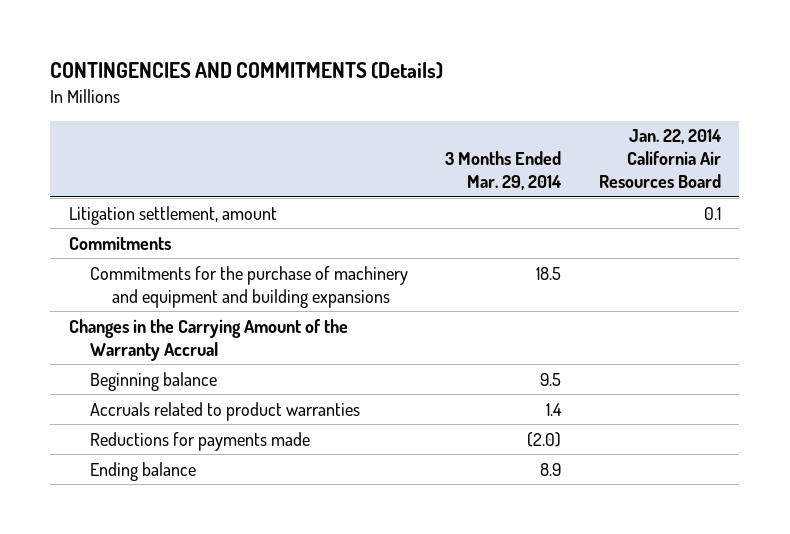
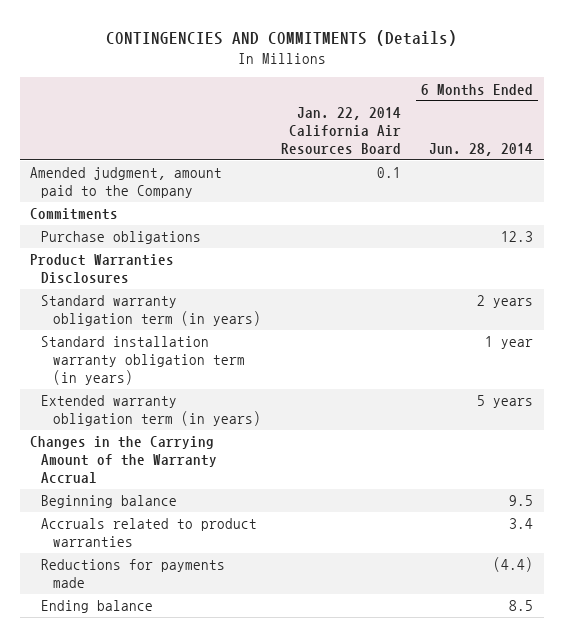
- | 3 Months Ended Mar. 29, 2014 | Jan. 22, 2014 California Air Resources Board
+ | Jan. 22, 2014 California Air Resources Board | 6 Months Ended Jun. 28, 2014
- Litigation settlement, amount | | 0.1
+ Amended judgment, amount paid to the Company | 0.1 |
- Commitments for the purchase of machinery and equipment and building expansions | 18.5 |
+ Purchase obligations | | 12.3
+ Product Warranties Disclosures
+ Standard warranty obligation term (in years) | | 2 years
+ Standard installation warranty obligation term (in years) | | 1 year
+ Extended warranty obligation term (in years) | | 5 years

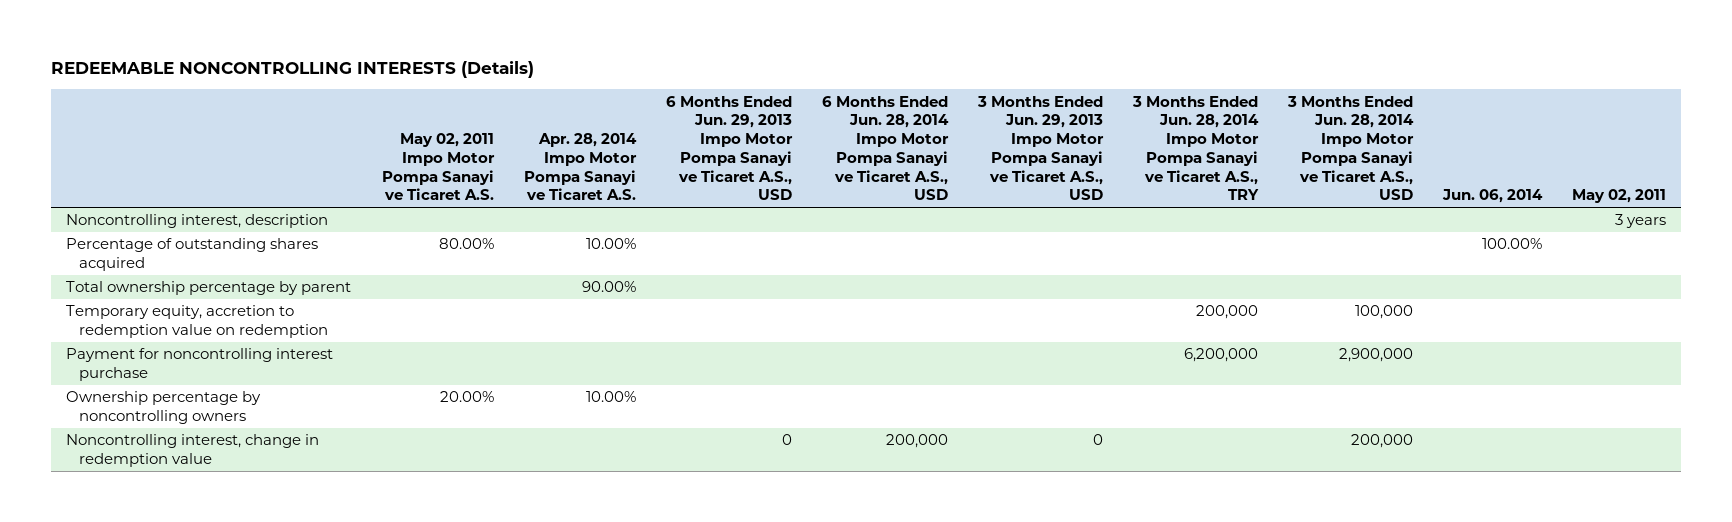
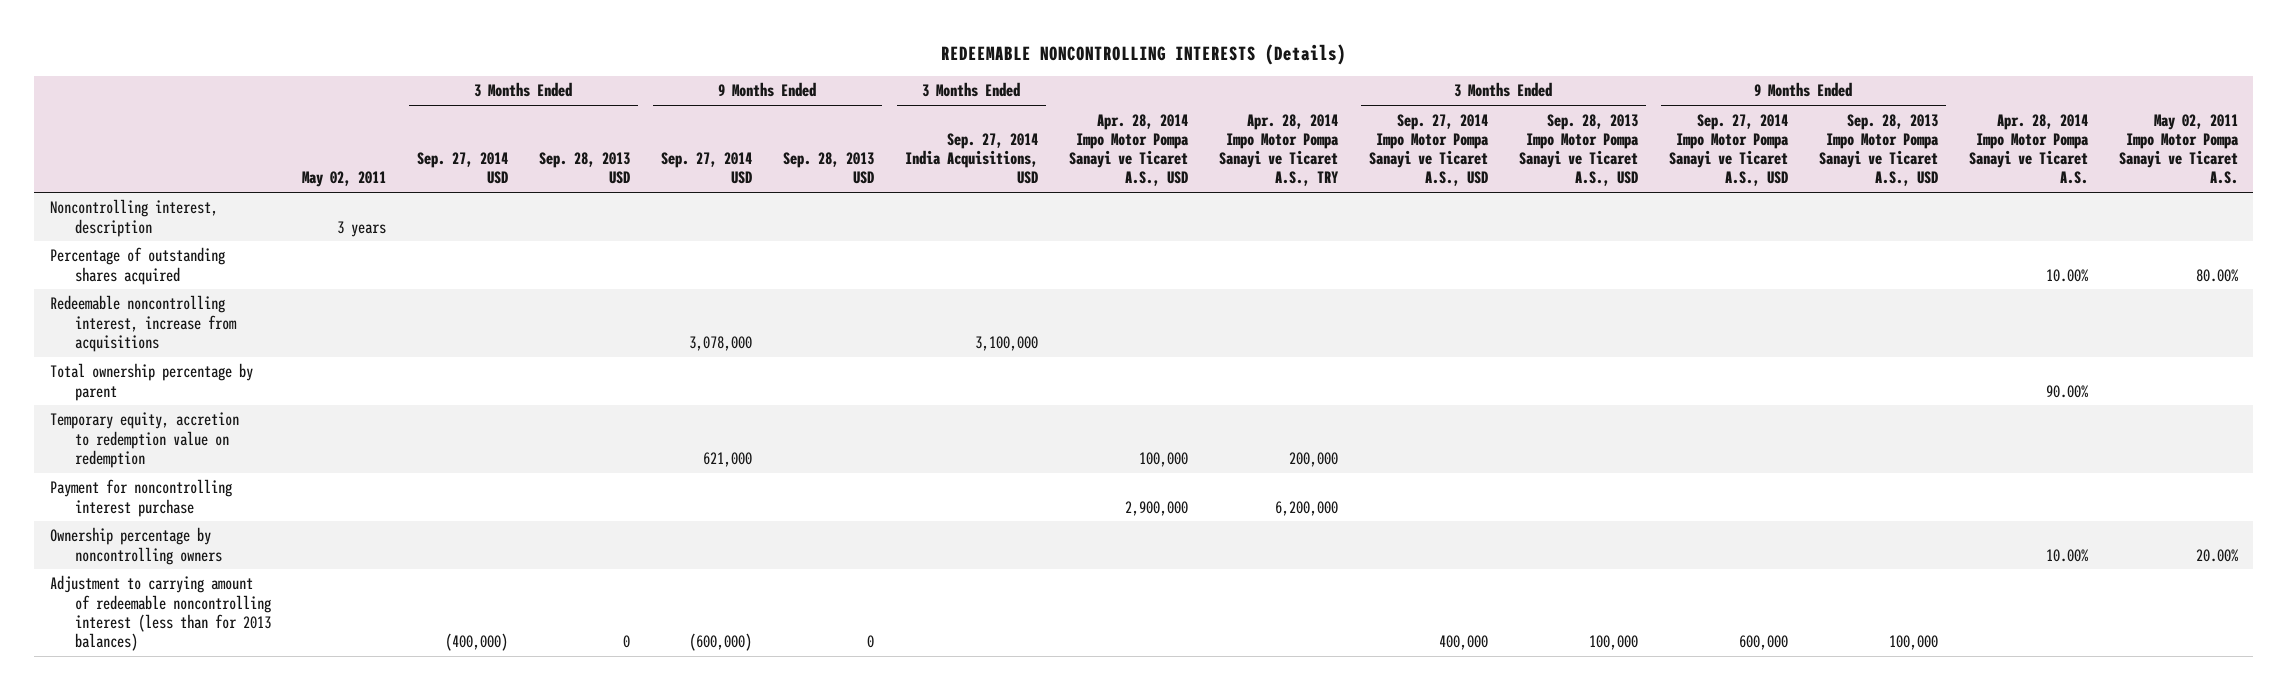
- | May 02, 2011 Impo Motor Pompa Sanayi ve Ticaret A.S. | Apr. 28, 2014 Impo Motor Pompa Sanayi ve Ticaret A.S. | 6 Months Ended Jun. 29, 2013 Impo Motor Pompa Sanayi ve Ticaret A.S., USD | 6 Months Ended Jun. 28, 2014 Impo Motor Pompa Sanayi ve Ticaret A.S., USD | 3 Months Ended Jun. 29, 2013 Impo Motor Pompa Sanayi ve Ticaret A.S., USD | 3 Months Ended Jun. 28, 2014 Impo Motor Pompa Sanayi ve Ticaret A.S., TRY | 3 Months Ended Jun. 28, 2014 Impo Motor Pompa Sanayi ve Ticaret A.S., USD | Jun. 06, 2014 | May 02, 2011
+ | May 02, 2011 | 3 Months Ended Sep. 27, 2014 USD | 3 Months Ended Sep. 28, 2013 USD | 9 Months Ended Sep. 27, 2014 USD | 9 Months Ended Sep. 28, 2013 USD | 3 Months Ended Sep. 27, 2014 India Acquisitions, USD | Apr. 28, 2014 Impo Motor Pompa Sanayi ve Ticaret A.S., USD | Apr. 28, 2014 Impo Motor Pompa Sanayi ve Ticaret A.S., TRY | 3 Months Ended Sep. 27, 2014 Impo Motor Pompa Sanayi ve Ticaret A.S., USD | 3 Months Ended Sep. 28, 2013 Impo Motor Pompa Sanayi ve Ticaret A.S., USD | 9 Months Ended Sep. 27, 2014 Impo Motor Pompa Sanayi ve Ticaret A.S., USD | 9 Months Ended Sep. 28, 2013 Impo Motor Pompa Sanayi ve Ticaret A.S., USD | Apr. 28, 2014 Impo Motor Pompa Sanayi ve Ticaret A.S. | May 02, 2011 Impo Motor Pompa Sanayi ve Ticaret A.S.
+ Redeemable noncontrolling interest, increase from acquisitions | | | | 3,078,000 | | 3,100,000 | | | | | | | |
- Noncontrolling interest, change in redemption value | | | 0 | 200,000 | 0 | | 200,000 | |
+ Adjustment to carrying amount of redeemable noncontrolling interest (less than for 2013 balances) | | (400,000) | 0 | (600,000) | 0 | | | | 400,000 | 100,000 | 600,000 | 100,000 | |

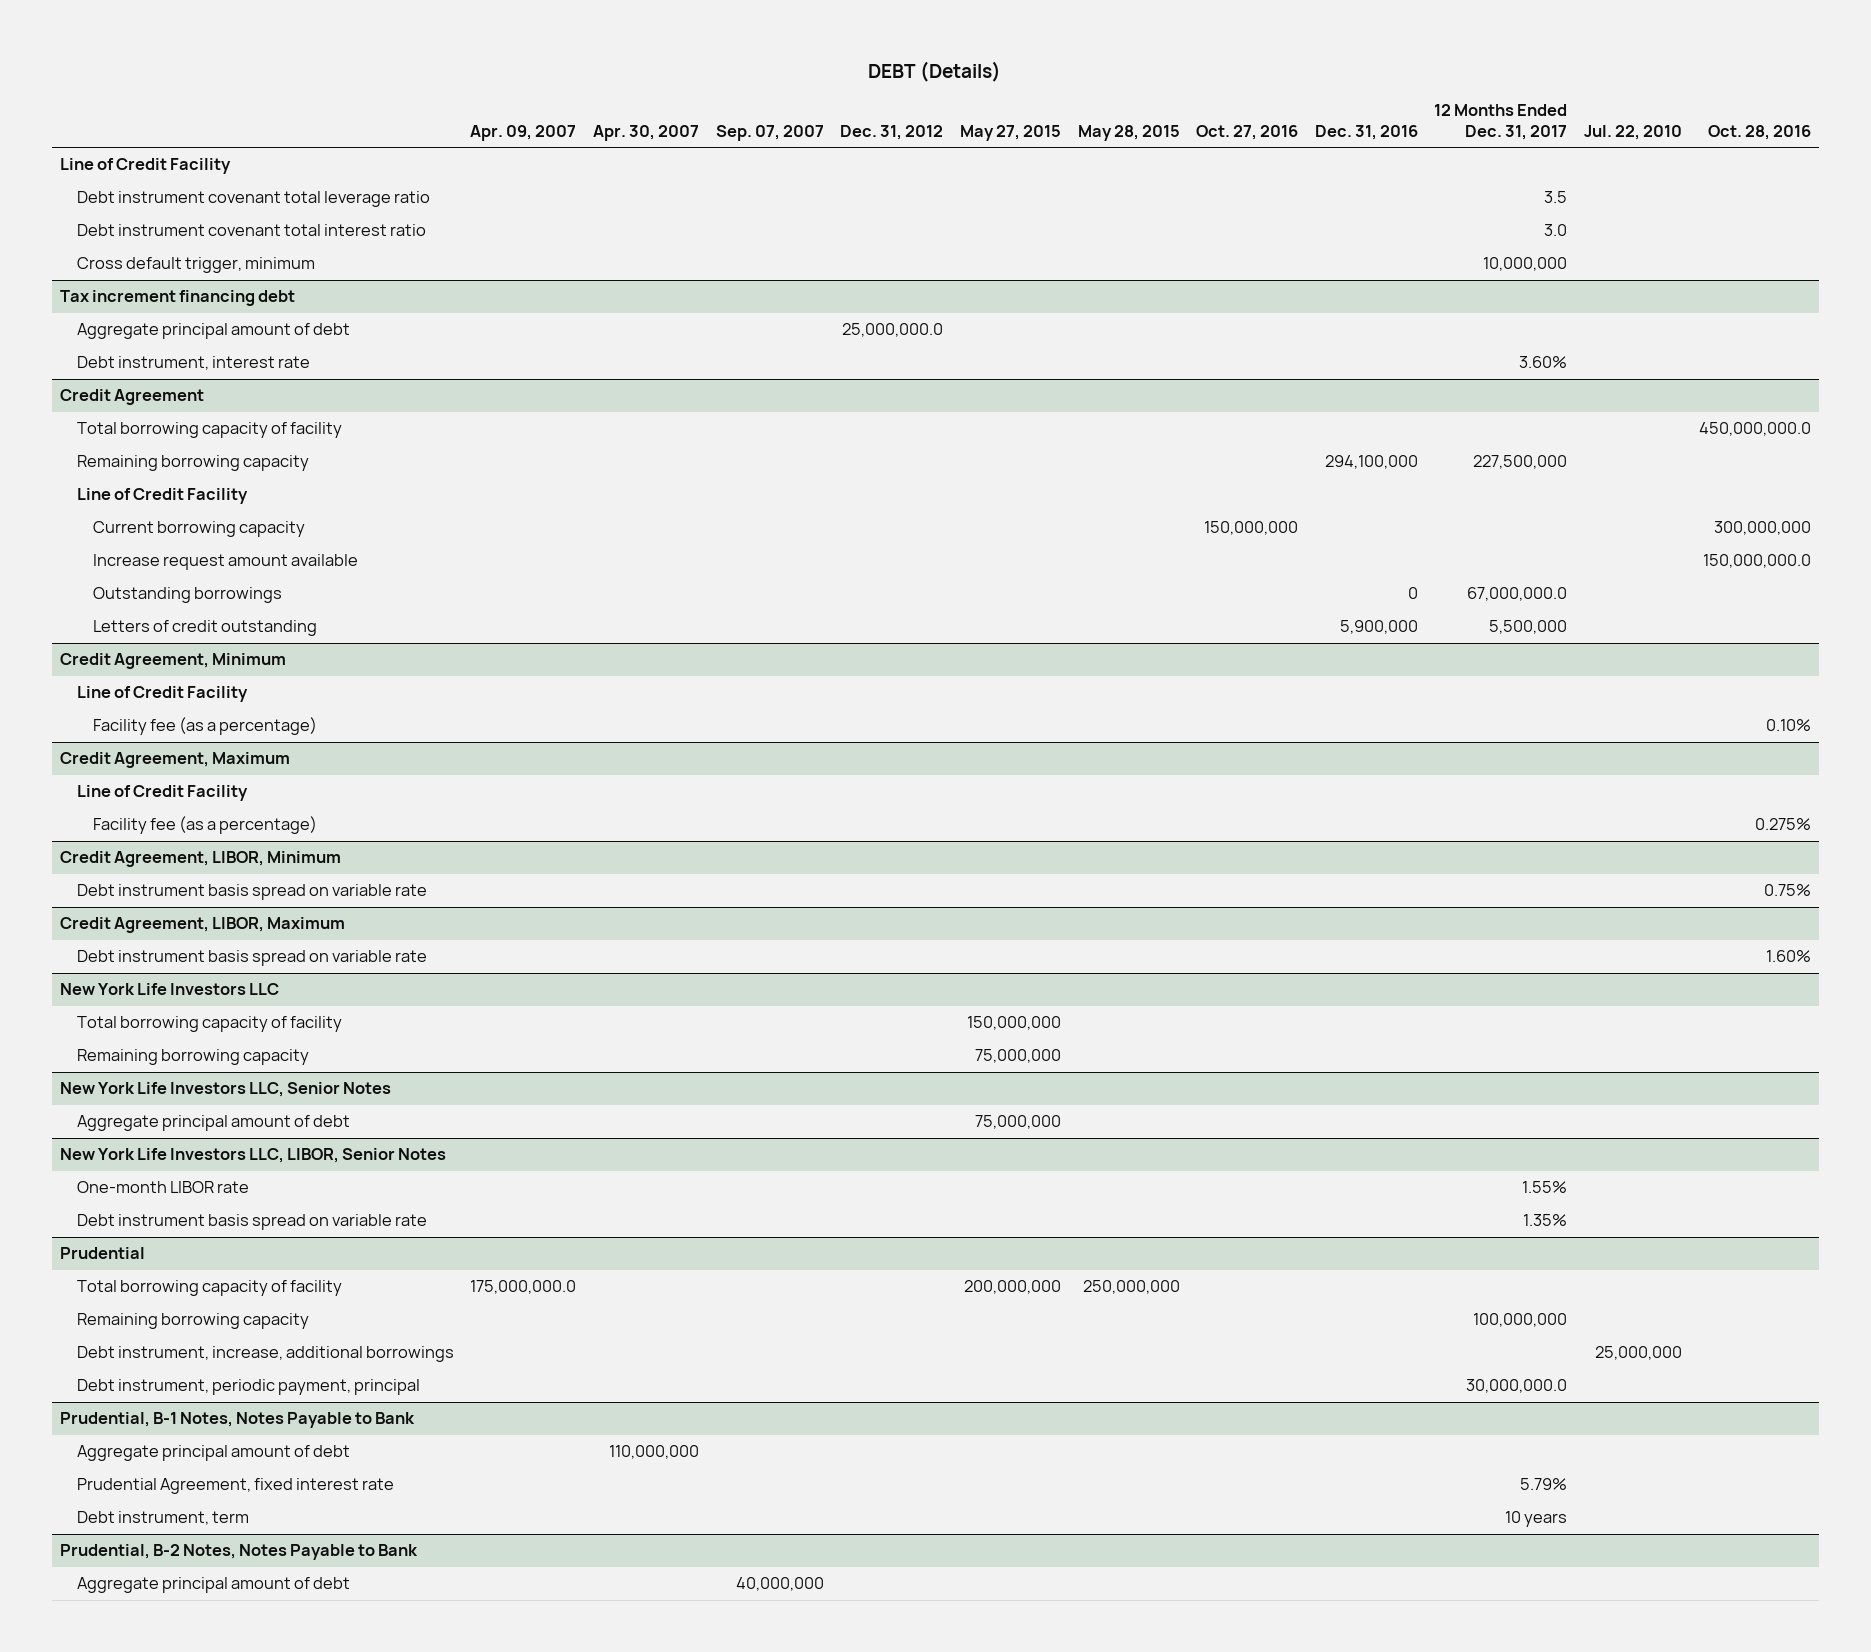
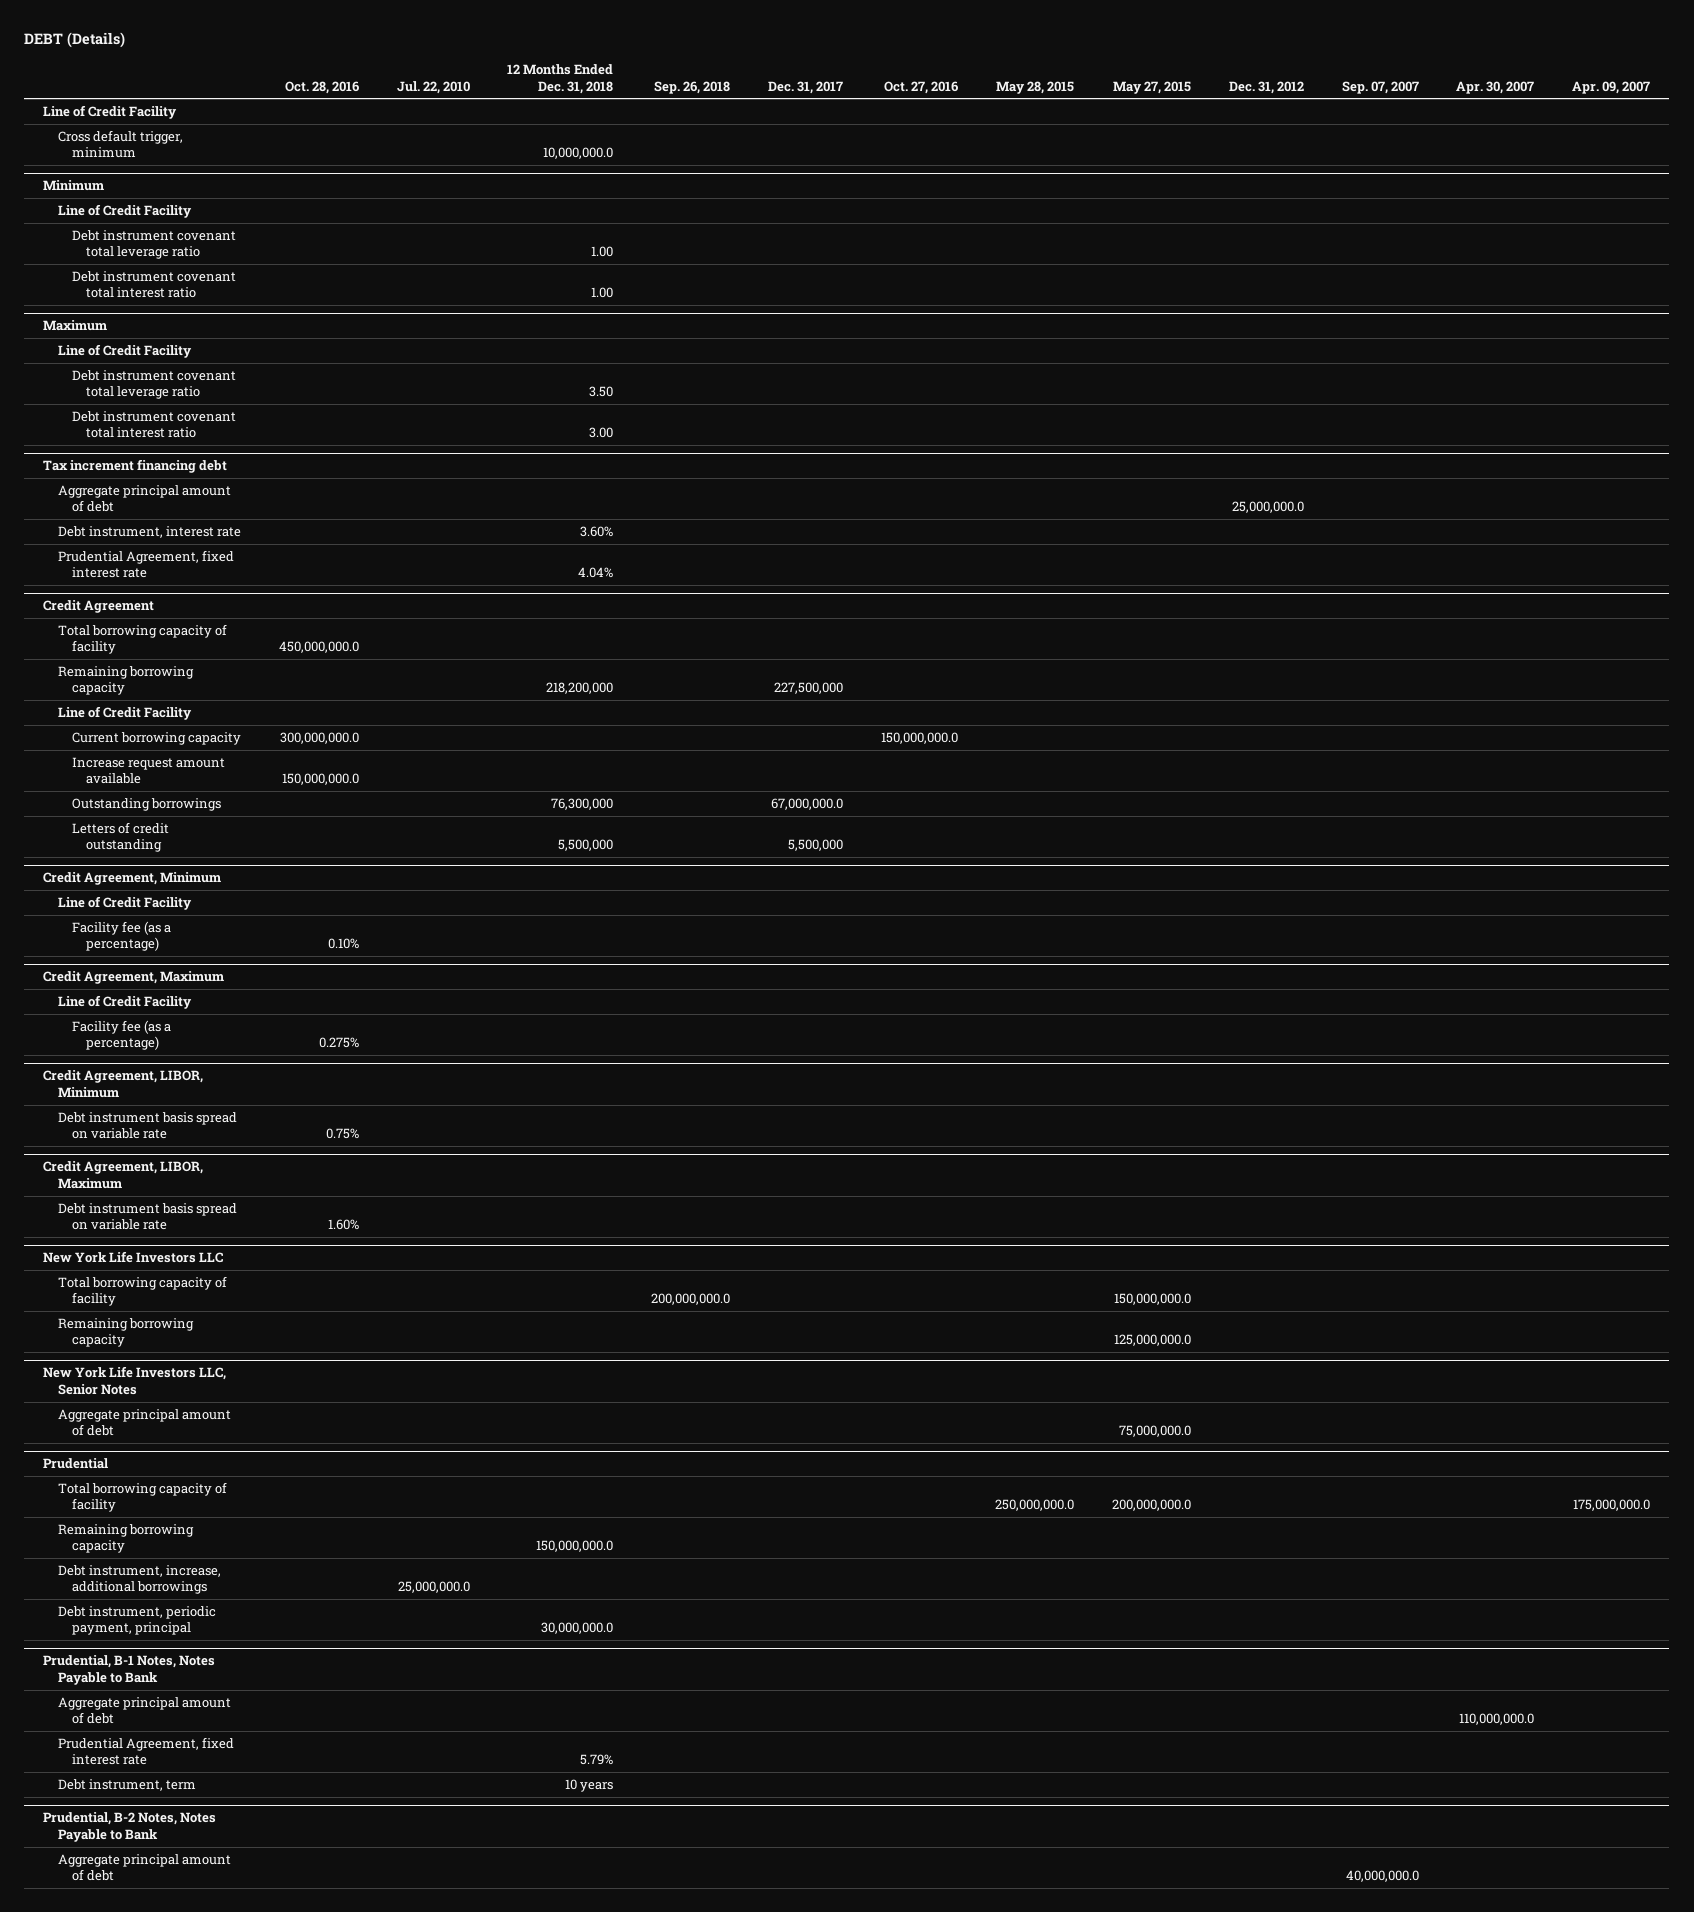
- | Apr. 09, 2007 | Apr. 30, 2007 | Sep. 07, 2007 | Dec. 31, 2012 | May 27, 2015 | May 28, 2015 | Oct. 27, 2016 | Dec. 31, 2016 | 12 Months Ended Dec. 31, 2017 | Jul. 22, 2010 | Oct. 28, 2016
+ | Oct. 28, 2016 | Jul. 22, 2010 | 12 Months Ended Dec. 31, 2018 | Sep. 26, 2018 | Dec. 31, 2017 | Oct. 27, 2016 | May 28, 2015 | May 27, 2015 | Dec. 31, 2012 | Sep. 07, 2007 | Apr. 30, 2007 | Apr. 09, 2007
- Debt instrument covenant total leverage ratio | | | | | | | | | 3.5 | |
- Debt instrument covenant total interest ratio | | | | | | | | | 3.0 | |
+ Minimum
+ Line of Credit Facility
+ Debt instrument covenant total leverage ratio | | | 1.00 | | | | | | | | |
+ Debt instrument covenant total interest ratio | | | 1.00 | | | | | | | | |
+ Maximum
+ Line of Credit Facility
+ Debt instrument covenant total leverage ratio | | | 3.50 | | | | | | | | |
+ Debt instrument covenant total interest ratio | | | 3.00 | | | | | | | | |
@ Tax increment financing debt
+ Prudential Agreement, fixed interest rate | | | 4.04% | | | | | | | | |
@ Credit Agreement
- Current borrowing capacity | | | | | | | 150,000,000 | | | | 300,000,000
+ Current borrowing capacity | 300,000,000.0 | | | | | 150,000,000.0 | | | | | |
@ New York Life Investors LLC
- Total borrowing capacity of facility | | | | | 150,000,000 | | | | | |
- Remaining borrowing capacity | | | | | 75,000,000 | | | | | |
+ Total borrowing capacity of facility | | | | 200,000,000.0 | | | | 150,000,000.0 | | | |
+ Remaining borrowing capacity | | | | | | | | 125,000,000.0 | | | |
@ New York Life Investors LLC, Senior Notes
- Aggregate principal amount of debt | | | | | 75,000,000 | | | | | |
- New York Life Investors LLC, LIBOR, Senior Notes
- One-month LIBOR rate | | | | | | | | | 1.55% | |
- Debt instrument basis spread on variable rate | | | | | | | | | 1.35% | |
@ New York Life Investors LLC, Senior Notes
+ Aggregate principal amount of debt | | | | | | | | 75,000,000.0 | | | |
@ Prudential
- Total borrowing capacity of facility | 175,000,000.0 | | | | 200,000,000 | 250,000,000 | | | | |
+ Total borrowing capacity of facility | | | | | | | 250,000,000.0 | 200,000,000.0 | | | | 175,000,000.0
- Debt instrument, increase, additional borrowings | | | | | | | | | | 25,000,000 |
+ Debt instrument, increase, additional borrowings | | 25,000,000.0 | | | | | | | | | |
@ Prudential, B-1 Notes, Notes Payable to Bank
- Aggregate principal amount of debt | | 110,000,000 | | | | | | | | |
+ Aggregate principal amount of debt | | | | | | | | | | | 110,000,000.0 |
@ Prudential, B-2 Notes, Notes Payable to Bank
- Aggregate principal amount of debt | | | 40,000,000 | | | | | | | |
+ Aggregate principal amount of debt | | | | | | | | | | 40,000,000.0 | |

